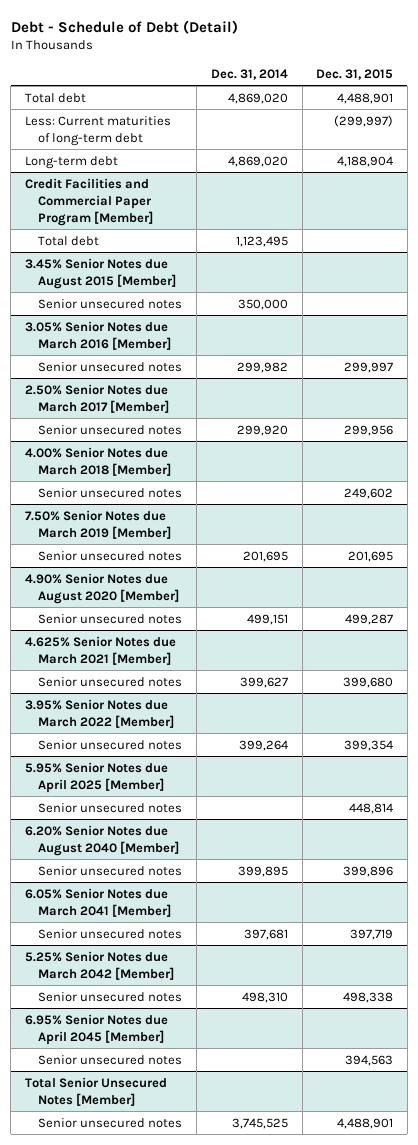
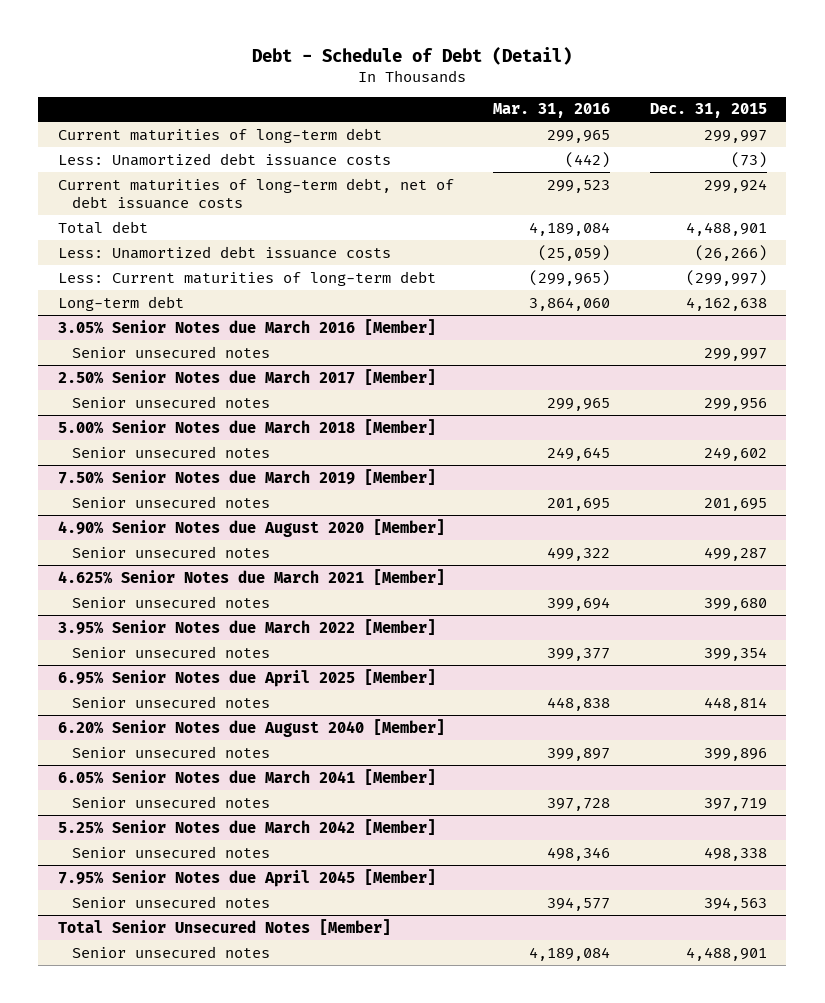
- | Dec. 31, 2014 | Dec. 31, 2015
+ | Mar. 31, 2016 | Dec. 31, 2015
+ Current maturities of long-term debt | 299,965 | 299,997
+ Less: Unamortized debt issuance costs | (442) | (73)
+ Current maturities of long-term debt, net of debt issuance costs | 299,523 | 299,924
+ Less: Unamortized debt issuance costs | (25,059) | (26,266)
- Long-term debt | 4,869,020 | 4,188,904
- Credit Facilities and Commercial Paper Program [Member]
- Total debt | 1,123,495 |
- 3.45% Senior Notes due August 2015 [Member]
- Senior unsecured notes | 350,000 |
+ Long-term debt | 3,864,060 | 4,162,638
- 4.00% Senior Notes due March 2018 [Member]
+ 5.00% Senior Notes due March 2018 [Member]
- 5.95% Senior Notes due April 2025 [Member]
+ 6.95% Senior Notes due April 2025 [Member]
- 6.95% Senior Notes due April 2045 [Member]
+ 7.95% Senior Notes due April 2045 [Member]

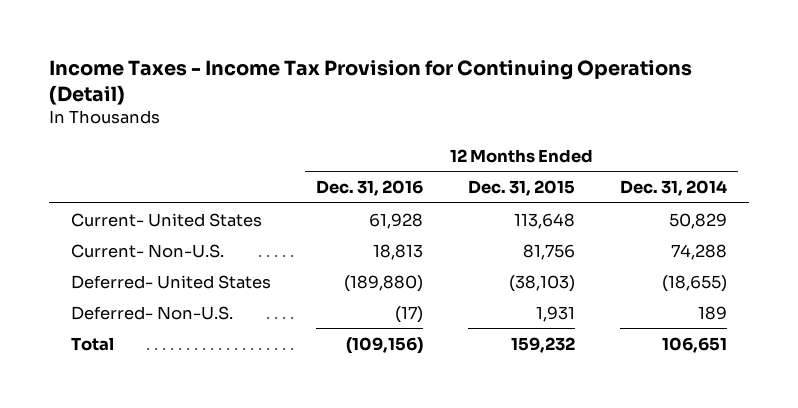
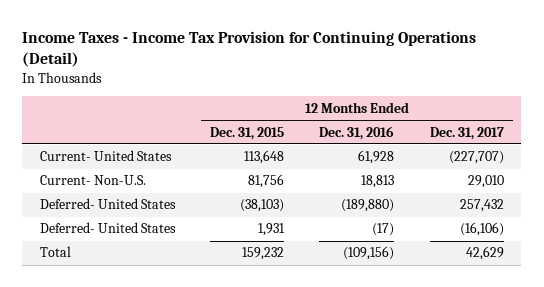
- | 12 Months Ended Dec. 31, 2016 | 12 Months Ended Dec. 31, 2015 | 12 Months Ended Dec. 31, 2014
+ | 12 Months Ended Dec. 31, 2015 | 12 Months Ended Dec. 31, 2016 | 12 Months Ended Dec. 31, 2017
- Deferred- Non-U.S. | (17) | 1,931 | 189
+ Deferred- United States | 1,931 | (17) | (16,106)

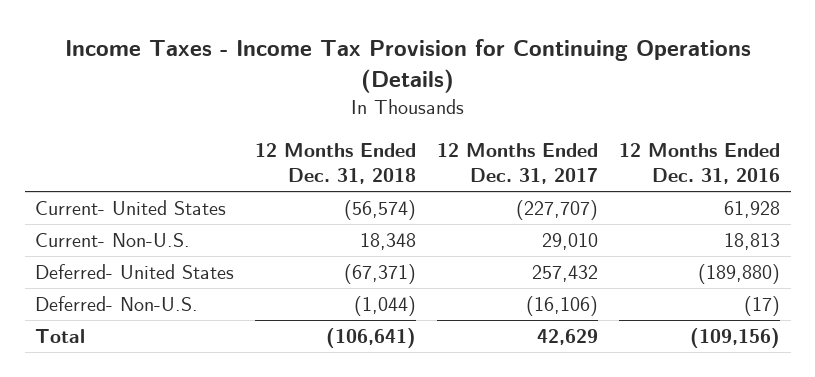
- Income Taxes - Income Tax Provision for Continuing Operations (Detail)
+ Income Taxes - Income Tax Provision for Continuing Operations (Details)
- | 12 Months Ended Dec. 31, 2015 | 12 Months Ended Dec. 31, 2016 | 12 Months Ended Dec. 31, 2017
+ | 12 Months Ended Dec. 31, 2018 | 12 Months Ended Dec. 31, 2017 | 12 Months Ended Dec. 31, 2016
- Deferred- United States | 1,931 | (17) | (16,106)
+ Deferred- Non-U.S. | (1,044) | (16,106) | (17)

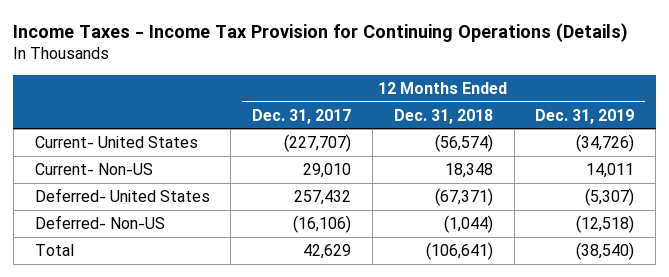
- | 12 Months Ended Dec. 31, 2018 | 12 Months Ended Dec. 31, 2017 | 12 Months Ended Dec. 31, 2016
+ | 12 Months Ended Dec. 31, 2017 | 12 Months Ended Dec. 31, 2018 | 12 Months Ended Dec. 31, 2019
- Current- Non-U.S. | 18,348 | 29,010 | 18,813
+ Current- Non-US | 29,010 | 18,348 | 14,011
- Deferred- Non-U.S. | (1,044) | (16,106) | (17)
+ Deferred- Non-US | (16,106) | (1,044) | (12,518)

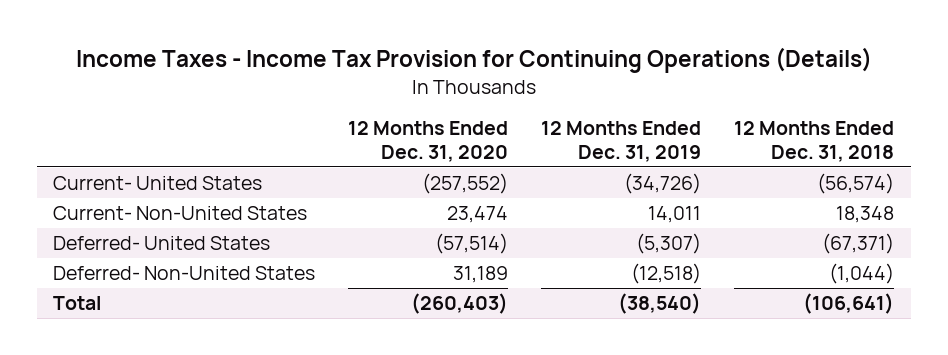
- | 12 Months Ended Dec. 31, 2017 | 12 Months Ended Dec. 31, 2018 | 12 Months Ended Dec. 31, 2019
+ | 12 Months Ended Dec. 31, 2020 | 12 Months Ended Dec. 31, 2019 | 12 Months Ended Dec. 31, 2018
- Current- Non-US | 29,010 | 18,348 | 14,011
+ Current- Non-United States | 23,474 | 14,011 | 18,348
- Deferred- Non-US | (16,106) | (1,044) | (12,518)
+ Deferred- Non-United States | 31,189 | (12,518) | (1,044)

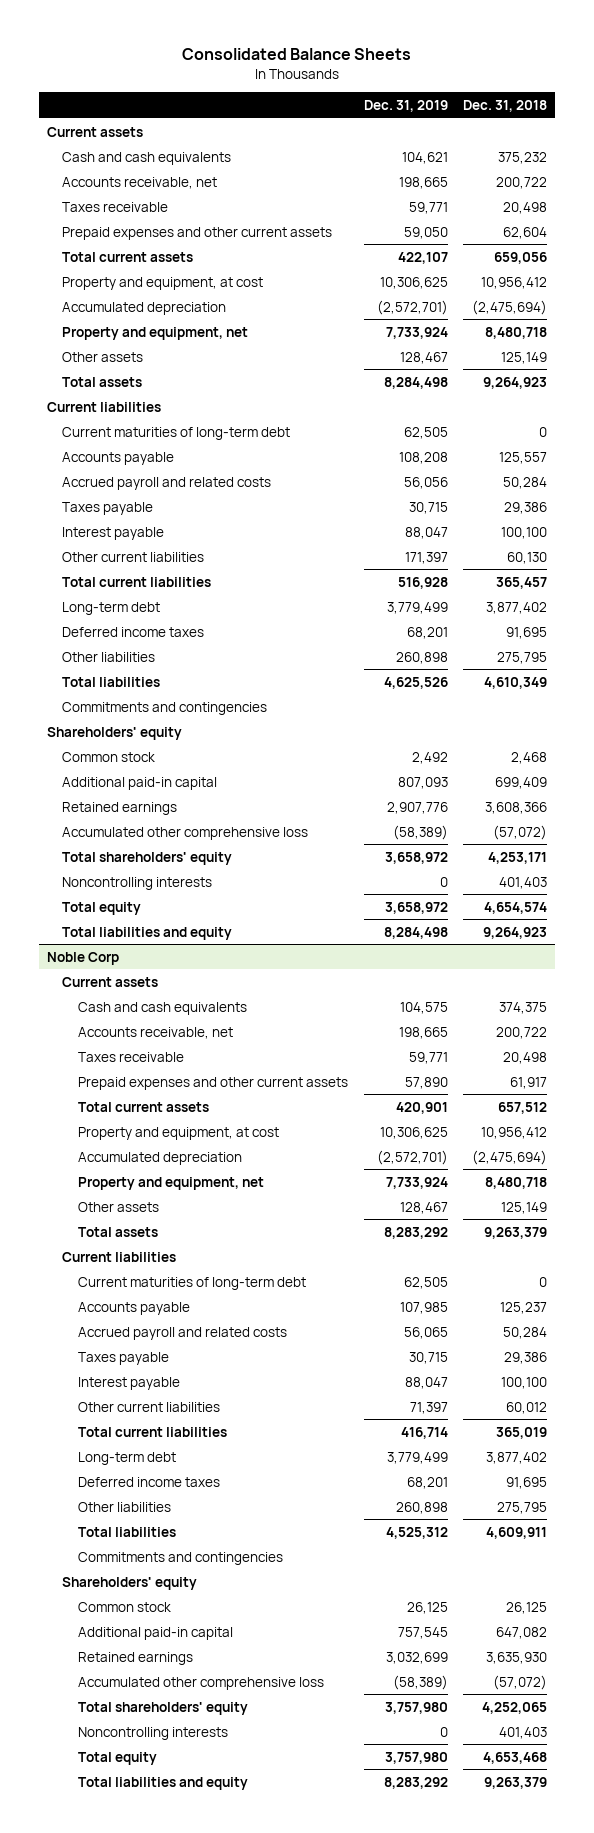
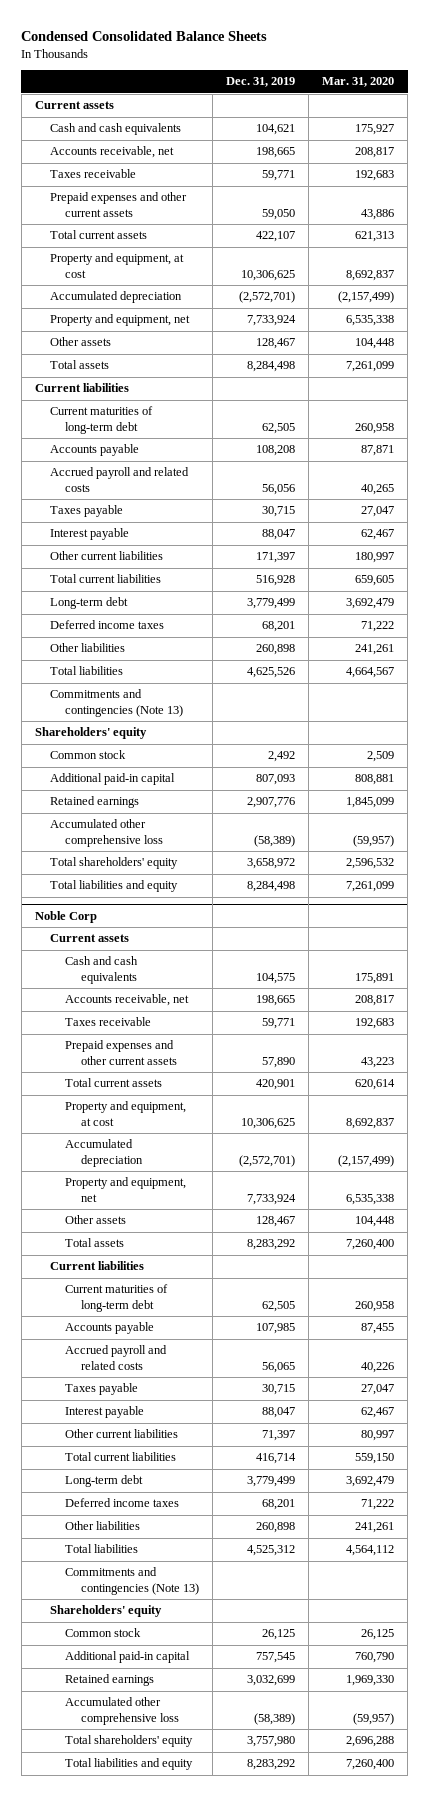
- Consolidated Balance Sheets
+ Condensed Consolidated Balance Sheets
- | Dec. 31, 2019 | Dec. 31, 2018
+ | Dec. 31, 2019 | Mar. 31, 2020
- Commitments and contingencies
+ Commitments and contingencies (Note 13)
- Noncontrolling interests | 0 | 401,403
- Total equity | 3,658,972 | 4,654,574
@ Noble Corp
- Commitments and contingencies
+ Commitments and contingencies (Note 13)
- Noncontrolling interests | 0 | 401,403
- Total equity | 3,757,980 | 4,653,468

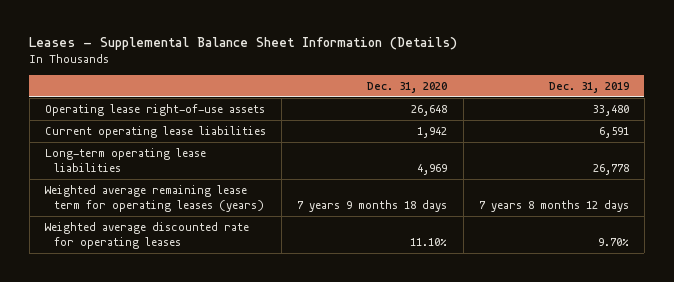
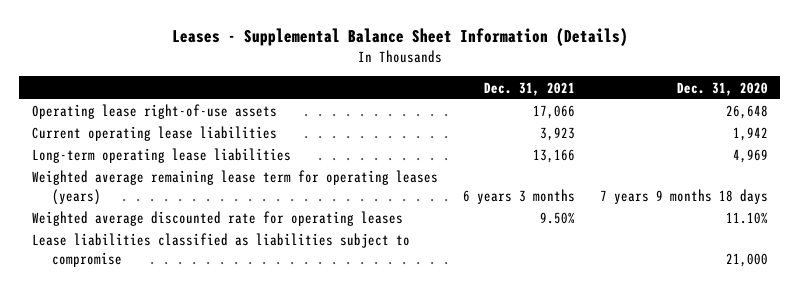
- | Dec. 31, 2020 | Dec. 31, 2019
+ | Dec. 31, 2021 | Dec. 31, 2020
+ Lease liabilities classified as liabilities subject to compromise | | 21,000

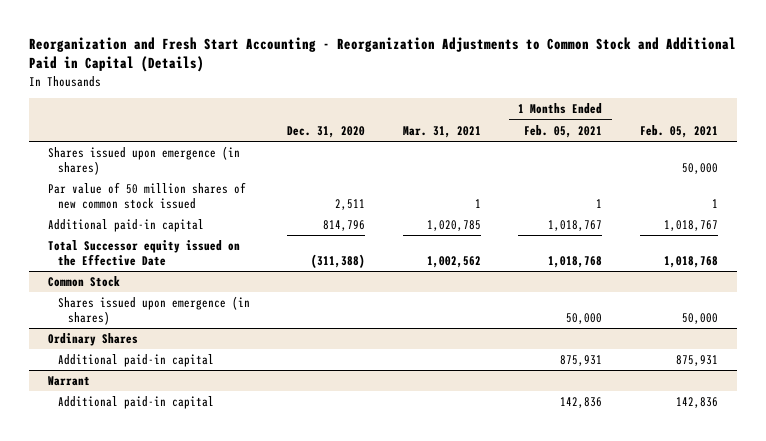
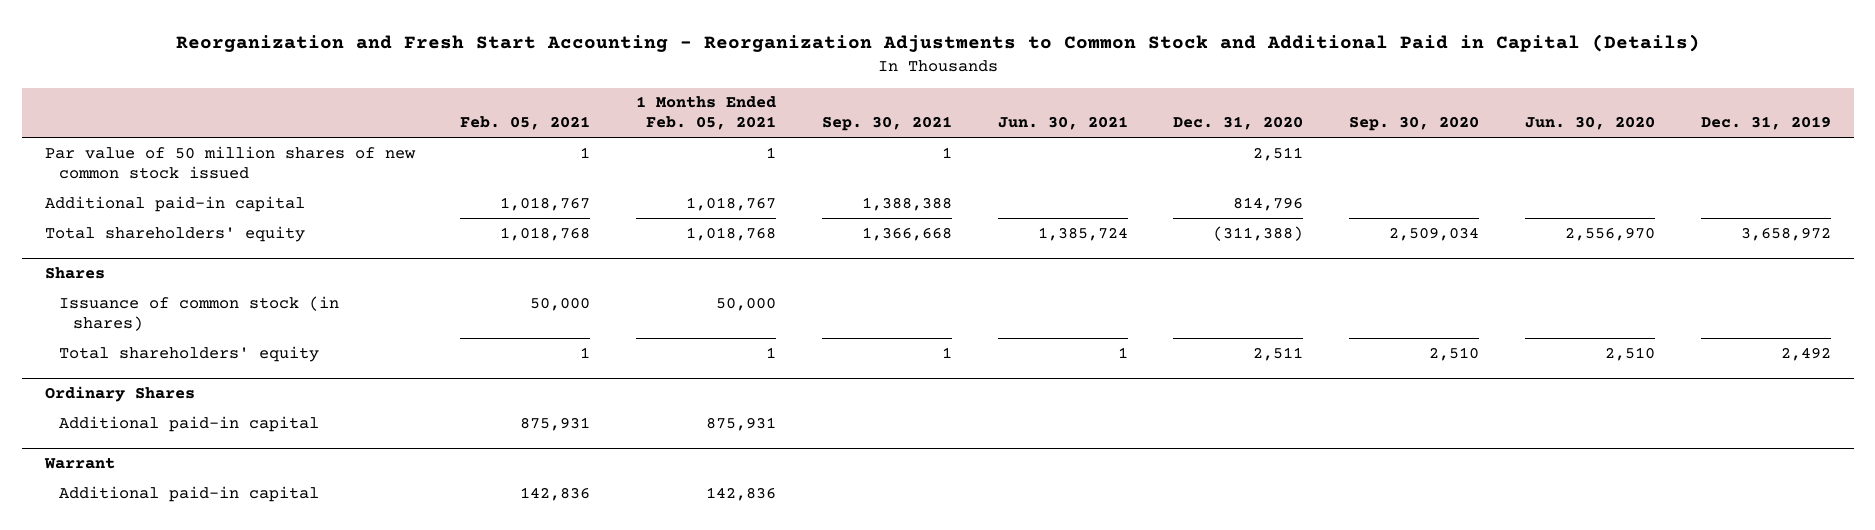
- | Dec. 31, 2020 | Mar. 31, 2021 | 1 Months Ended Feb. 05, 2021 | Feb. 05, 2021
+ | Feb. 05, 2021 | 1 Months Ended Feb. 05, 2021 | Sep. 30, 2021 | Jun. 30, 2021 | Dec. 31, 2020 | Sep. 30, 2020 | Jun. 30, 2020 | Dec. 31, 2019
- Shares issued upon emergence (in shares) | | | | 50,000
- Total Successor equity issued on the Effective Date | (311,388) | 1,002,562 | 1,018,768 | 1,018,768
- Common Stock
- Shares issued upon emergence (in shares) | | | 50,000 | 50,000
+ Total shareholders' equity | 1,018,768 | 1,018,768 | 1,366,668 | 1,385,724 | (311,388) | 2,509,034 | 2,556,970 | 3,658,972
+ Shares
+ Issuance of common stock (in shares) | 50,000 | 50,000 | | | | | |
+ Total shareholders' equity | 1 | 1 | 1 | 1 | 2,511 | 2,510 | 2,510 | 2,492

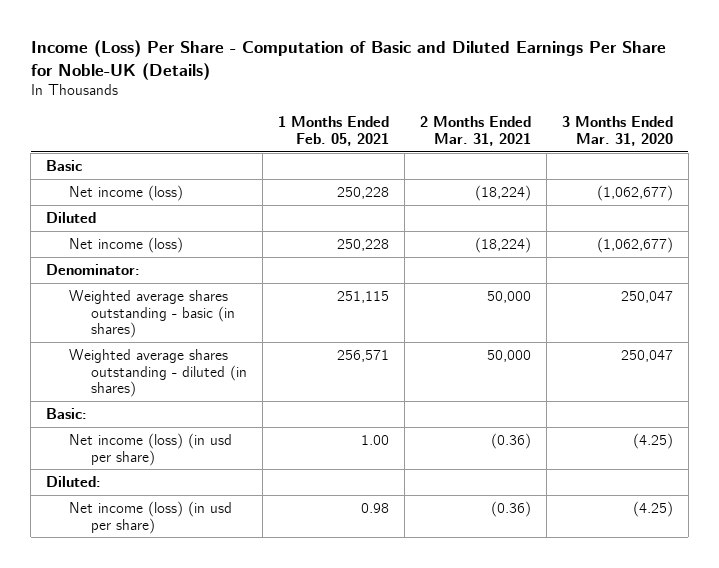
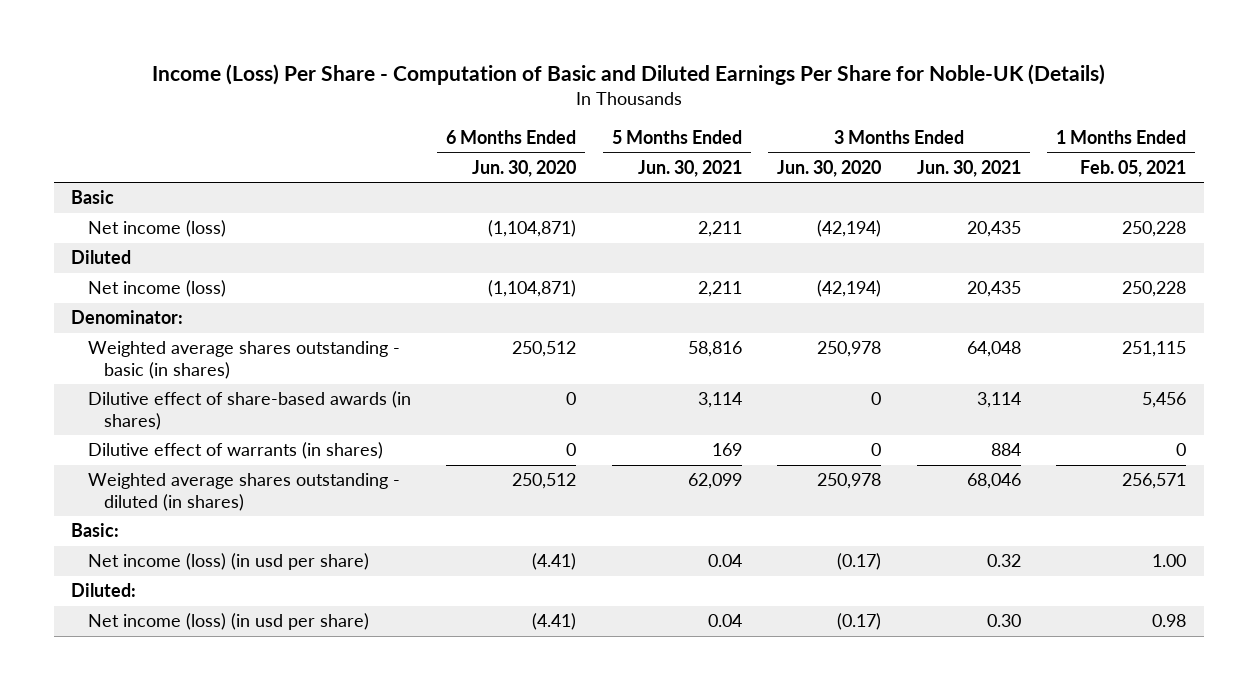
- | 1 Months Ended Feb. 05, 2021 | 2 Months Ended Mar. 31, 2021 | 3 Months Ended Mar. 31, 2020
+ | 6 Months Ended Jun. 30, 2020 | 5 Months Ended Jun. 30, 2021 | 3 Months Ended Jun. 30, 2020 | 3 Months Ended Jun. 30, 2021 | 1 Months Ended Feb. 05, 2021
+ Dilutive effect of share-based awards (in shares) | 0 | 3,114 | 0 | 3,114 | 5,456
+ Dilutive effect of warrants (in shares) | 0 | 169 | 0 | 884 | 0

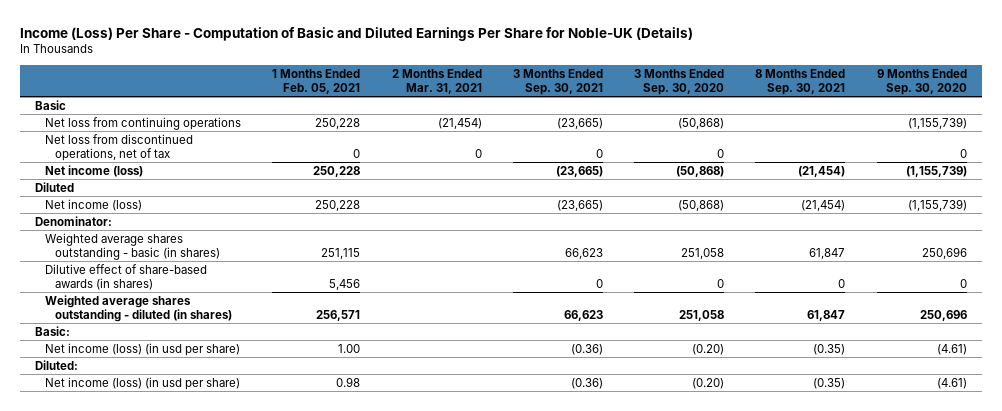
- | 6 Months Ended Jun. 30, 2020 | 5 Months Ended Jun. 30, 2021 | 3 Months Ended Jun. 30, 2020 | 3 Months Ended Jun. 30, 2021 | 1 Months Ended Feb. 05, 2021
+ | 1 Months Ended Feb. 05, 2021 | 2 Months Ended Mar. 31, 2021 | 3 Months Ended Sep. 30, 2021 | 3 Months Ended Sep. 30, 2020 | 8 Months Ended Sep. 30, 2021 | 9 Months Ended Sep. 30, 2020
+ Net loss from continuing operations | 250,228 | (21,454) | (23,665) | (50,868) | | (1,155,739)
+ Net loss from discontinued operations, net of tax | 0 | 0 | 0 | 0 | | 0
- Dilutive effect of warrants (in shares) | 0 | 169 | 0 | 884 | 0

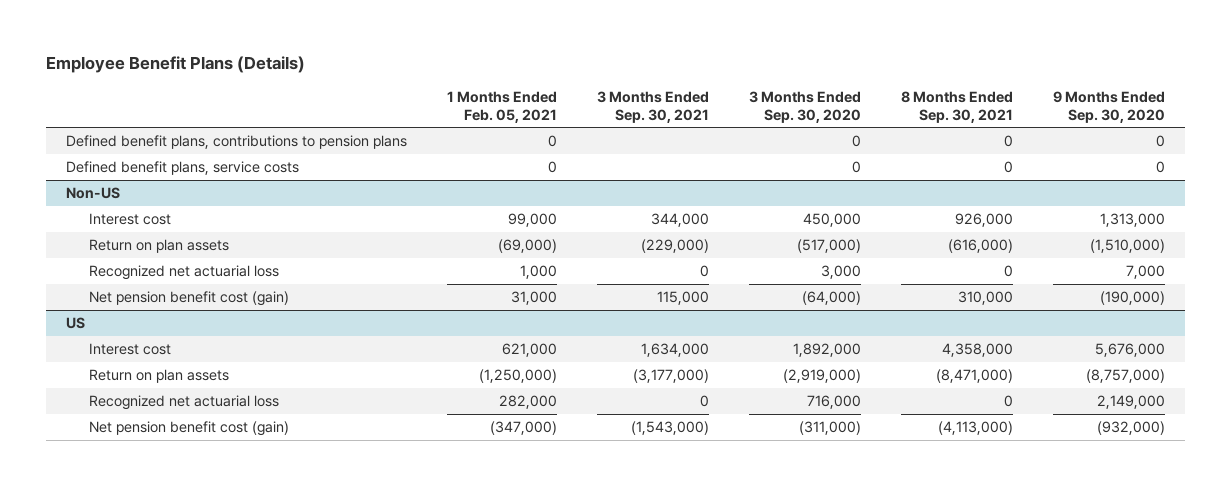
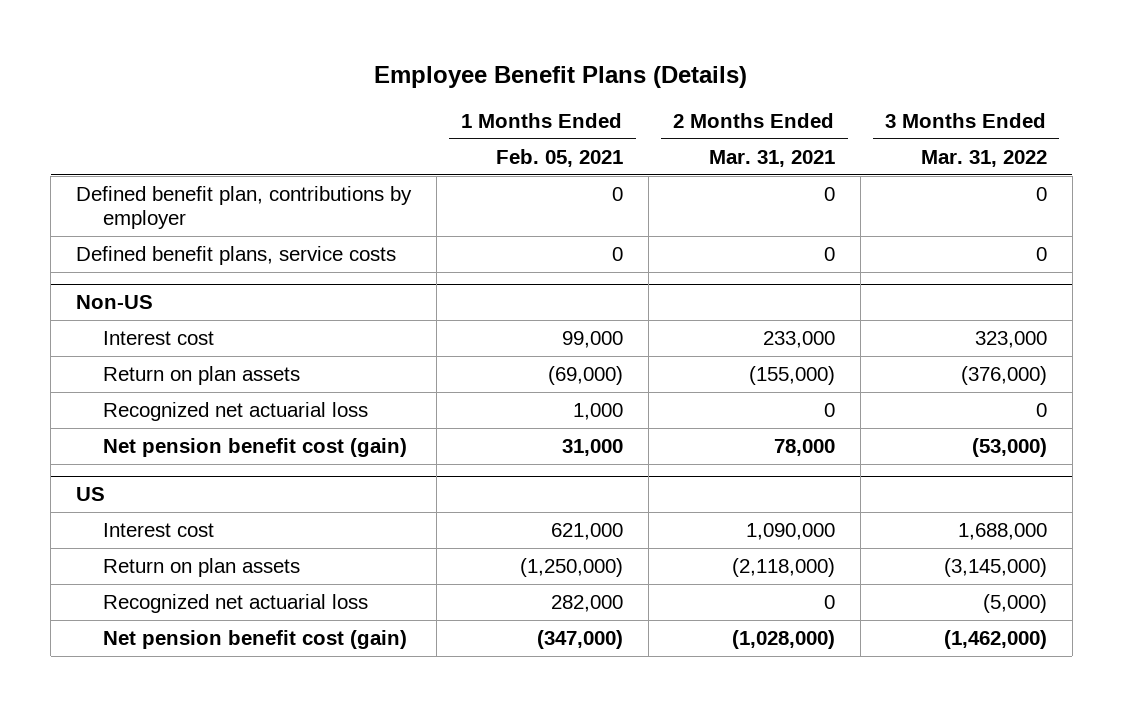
- | 1 Months Ended Feb. 05, 2021 | 3 Months Ended Sep. 30, 2021 | 3 Months Ended Sep. 30, 2020 | 8 Months Ended Sep. 30, 2021 | 9 Months Ended Sep. 30, 2020
+ | 1 Months Ended Feb. 05, 2021 | 2 Months Ended Mar. 31, 2021 | 3 Months Ended Mar. 31, 2022
- Defined benefit plans, contributions to pension plans | 0 | | 0 | 0 | 0
+ Defined benefit plan, contributions by employer | 0 | 0 | 0

